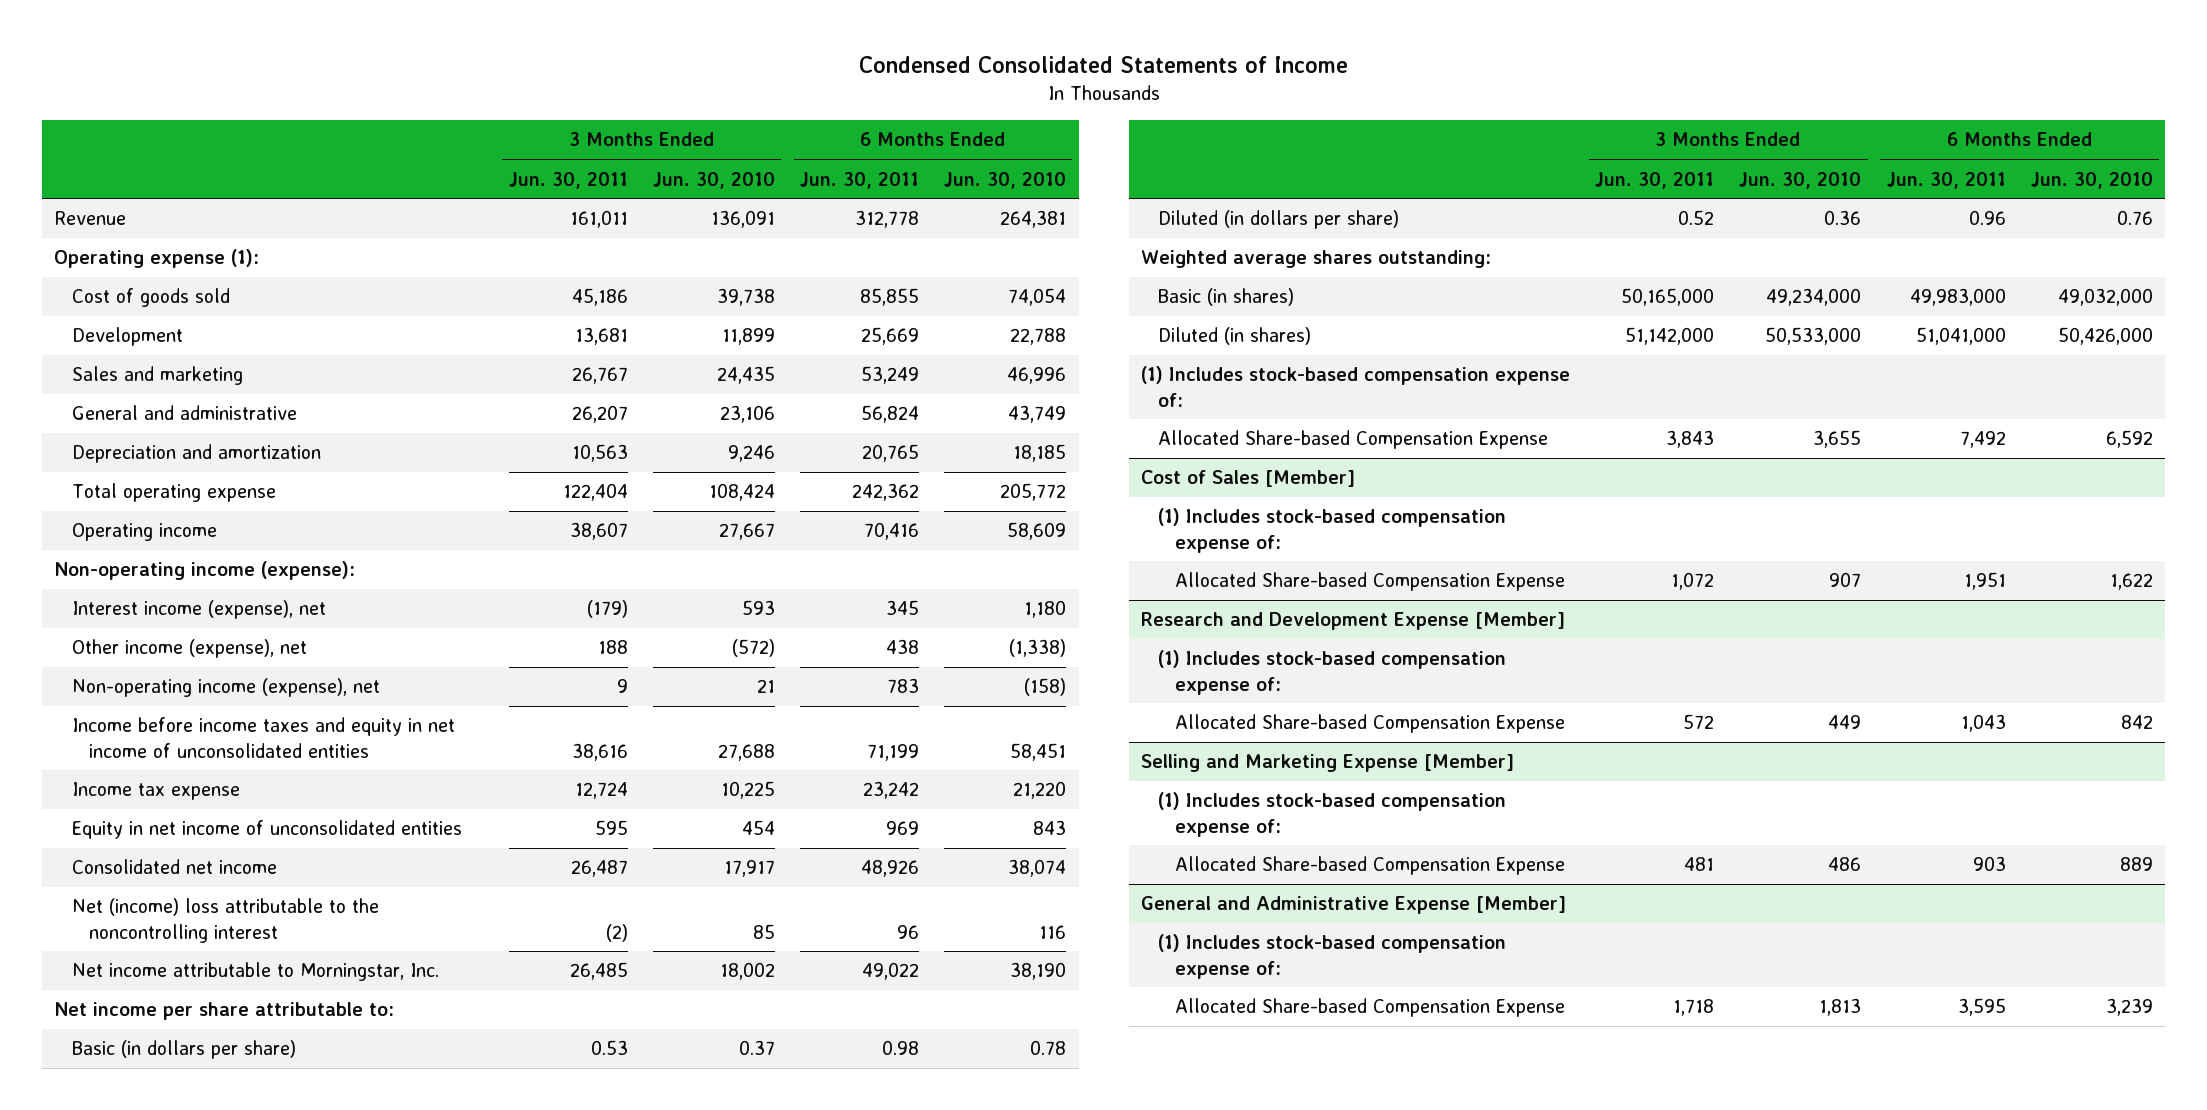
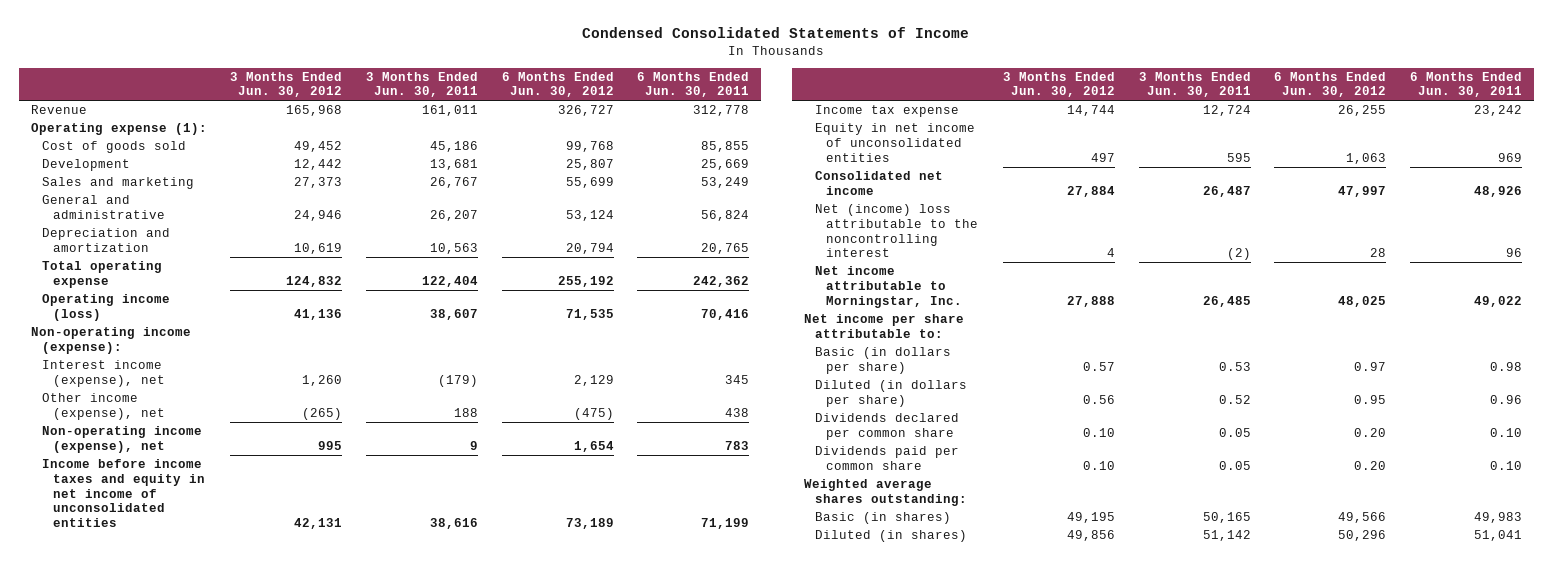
- | 3 Months Ended Jun. 30, 2011 | 3 Months Ended Jun. 30, 2010 | 6 Months Ended Jun. 30, 2011 | 6 Months Ended Jun. 30, 2010
+ | 3 Months Ended Jun. 30, 2012 | 3 Months Ended Jun. 30, 2011 | 6 Months Ended Jun. 30, 2012 | 6 Months Ended Jun. 30, 2011
- Operating income | 38,607 | 27,667 | 70,416 | 58,609
+ Operating income (loss) | 41,136 | 38,607 | 71,535 | 70,416
+ Dividends declared per common share | 0.10 | 0.05 | 0.20 | 0.10
+ Dividends paid per common share | 0.10 | 0.05 | 0.20 | 0.10
- Basic (in shares) | 50,165,000 | 49,234,000 | 49,983,000 | 49,032,000
- Diluted (in shares) | 51,142,000 | 50,533,000 | 51,041,000 | 50,426,000
- (1) Includes stock-based compensation expense of:
- Allocated Share-based Compensation Expense | 3,843 | 3,655 | 7,492 | 6,592
- Cost of Sales [Member]
- (1) Includes stock-based compensation expense of:
- Allocated Share-based Compensation Expense | 1,072 | 907 | 1,951 | 1,622
- Research and Development Expense [Member]
- (1) Includes stock-based compensation expense of:
- Allocated Share-based Compensation Expense | 572 | 449 | 1,043 | 842
- Selling and Marketing Expense [Member]
- (1) Includes stock-based compensation expense of:
- Allocated Share-based Compensation Expense | 481 | 486 | 903 | 889
- General and Administrative Expense [Member]
- (1) Includes stock-based compensation expense of:
- Allocated Share-based Compensation Expense | 1,718 | 1,813 | 3,595 | 3,239
+ Basic (in shares) | 49,195 | 50,165 | 49,566 | 49,983
+ Diluted (in shares) | 49,856 | 51,142 | 50,296 | 51,041

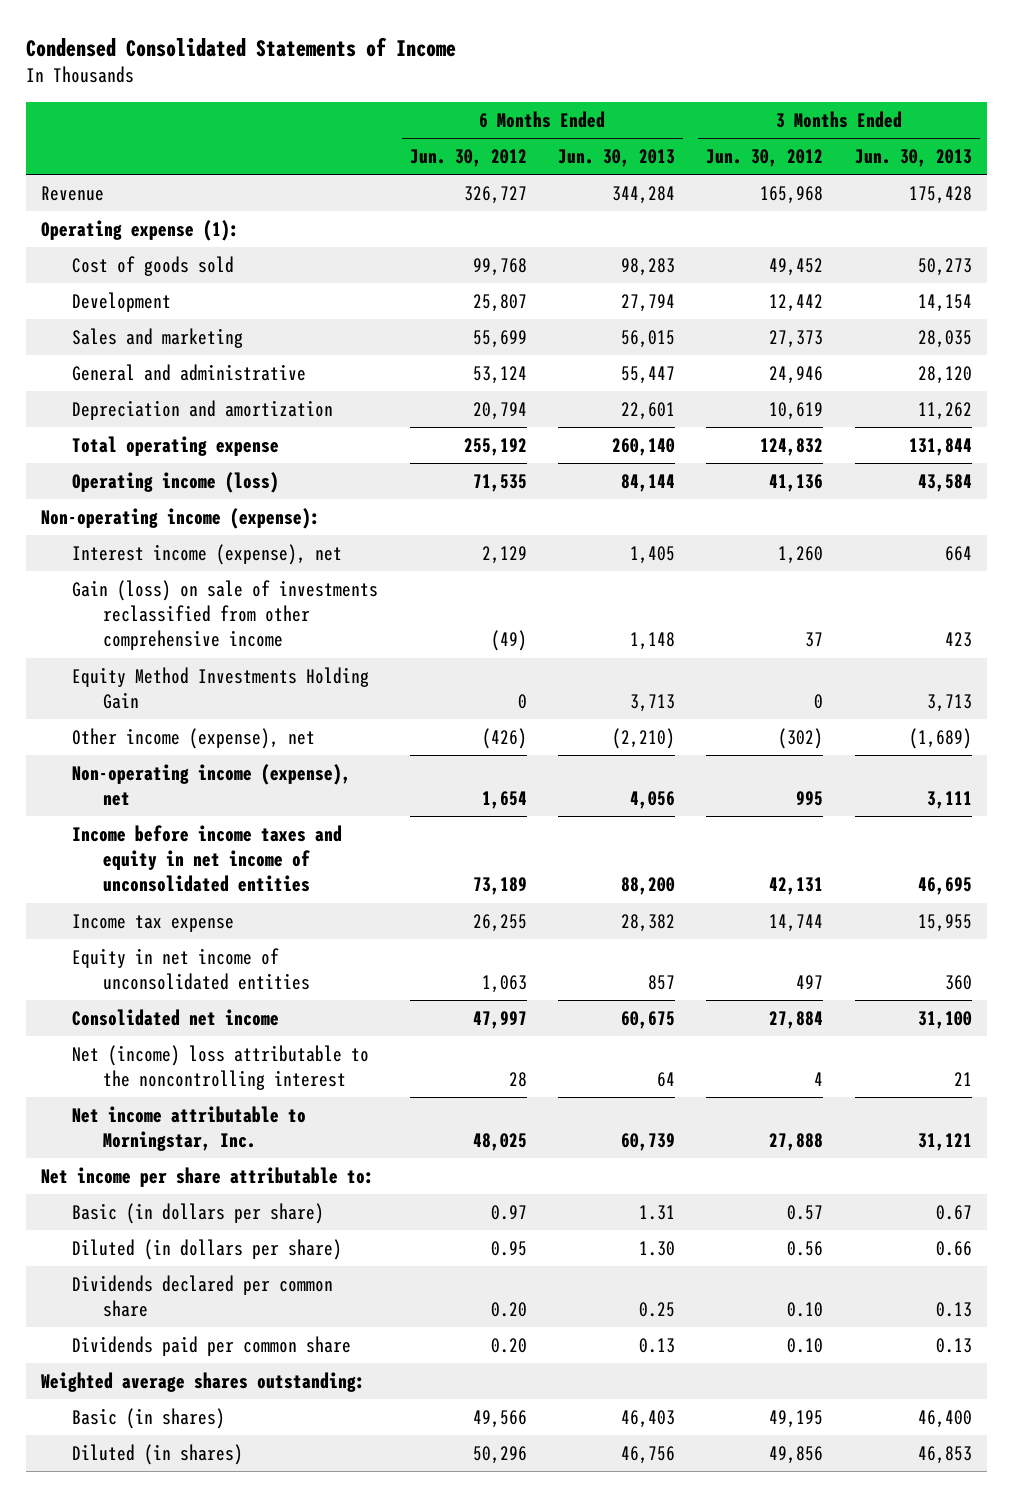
- | 3 Months Ended Jun. 30, 2012 | 3 Months Ended Jun. 30, 2011 | 6 Months Ended Jun. 30, 2012 | 6 Months Ended Jun. 30, 2011
+ | 6 Months Ended Jun. 30, 2012 | 6 Months Ended Jun. 30, 2013 | 3 Months Ended Jun. 30, 2012 | 3 Months Ended Jun. 30, 2013
- Other income (expense), net | (265) | 188 | (475) | 438
+ Gain (loss) on sale of investments reclassified from other comprehensive income | (49) | 1,148 | 37 | 423
+ Equity Method Investments Holding Gain | 0 | 3,713 | 0 | 3,713
+ Other income (expense), net | (426) | (2,210) | (302) | (1,689)

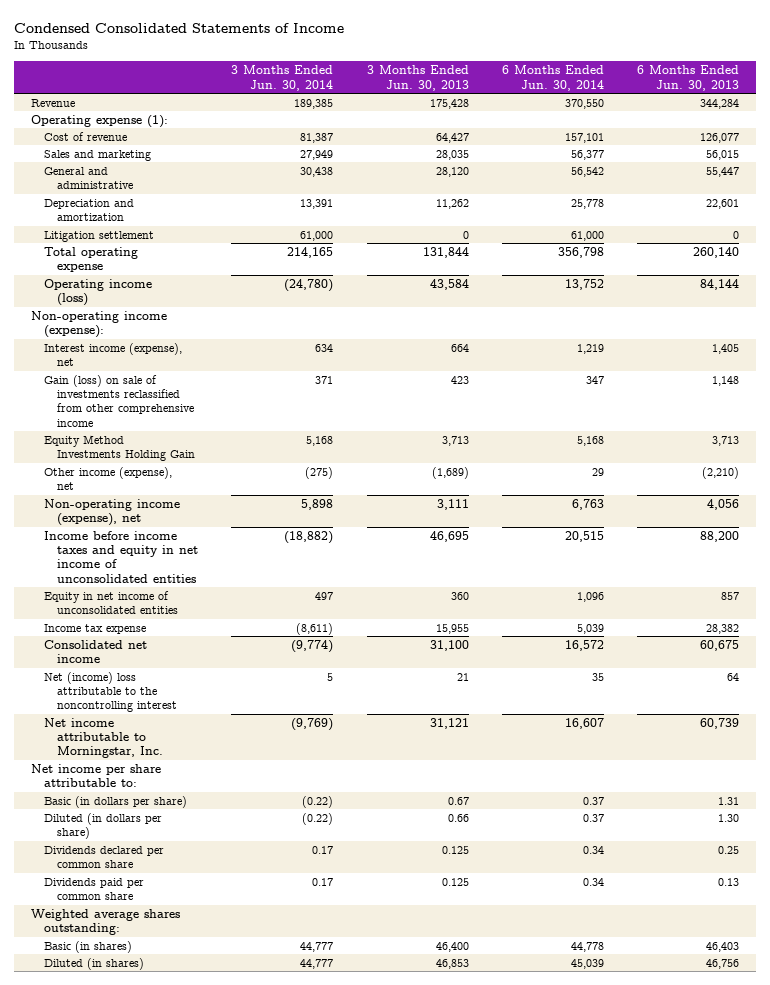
- | 6 Months Ended Jun. 30, 2012 | 6 Months Ended Jun. 30, 2013 | 3 Months Ended Jun. 30, 2012 | 3 Months Ended Jun. 30, 2013
+ | 3 Months Ended Jun. 30, 2014 | 3 Months Ended Jun. 30, 2013 | 6 Months Ended Jun. 30, 2014 | 6 Months Ended Jun. 30, 2013
- Cost of goods sold | 99,768 | 98,283 | 49,452 | 50,273
- Development | 25,807 | 27,794 | 12,442 | 14,154
+ Cost of revenue | 81,387 | 64,427 | 157,101 | 126,077
+ Litigation settlement | 61,000 | 0 | 61,000 | 0
moved down: Income tax expense | (8,611) | 15,955 | 5,039 | 28,382
- Dividends declared per common share | 0.20 | 0.25 | 0.10 | 0.13
- Dividends paid per common share | 0.20 | 0.13 | 0.10 | 0.13
+ Dividends declared per common share | 0.17 | 0.125 | 0.34 | 0.25
+ Dividends paid per common share | 0.17 | 0.125 | 0.34 | 0.13

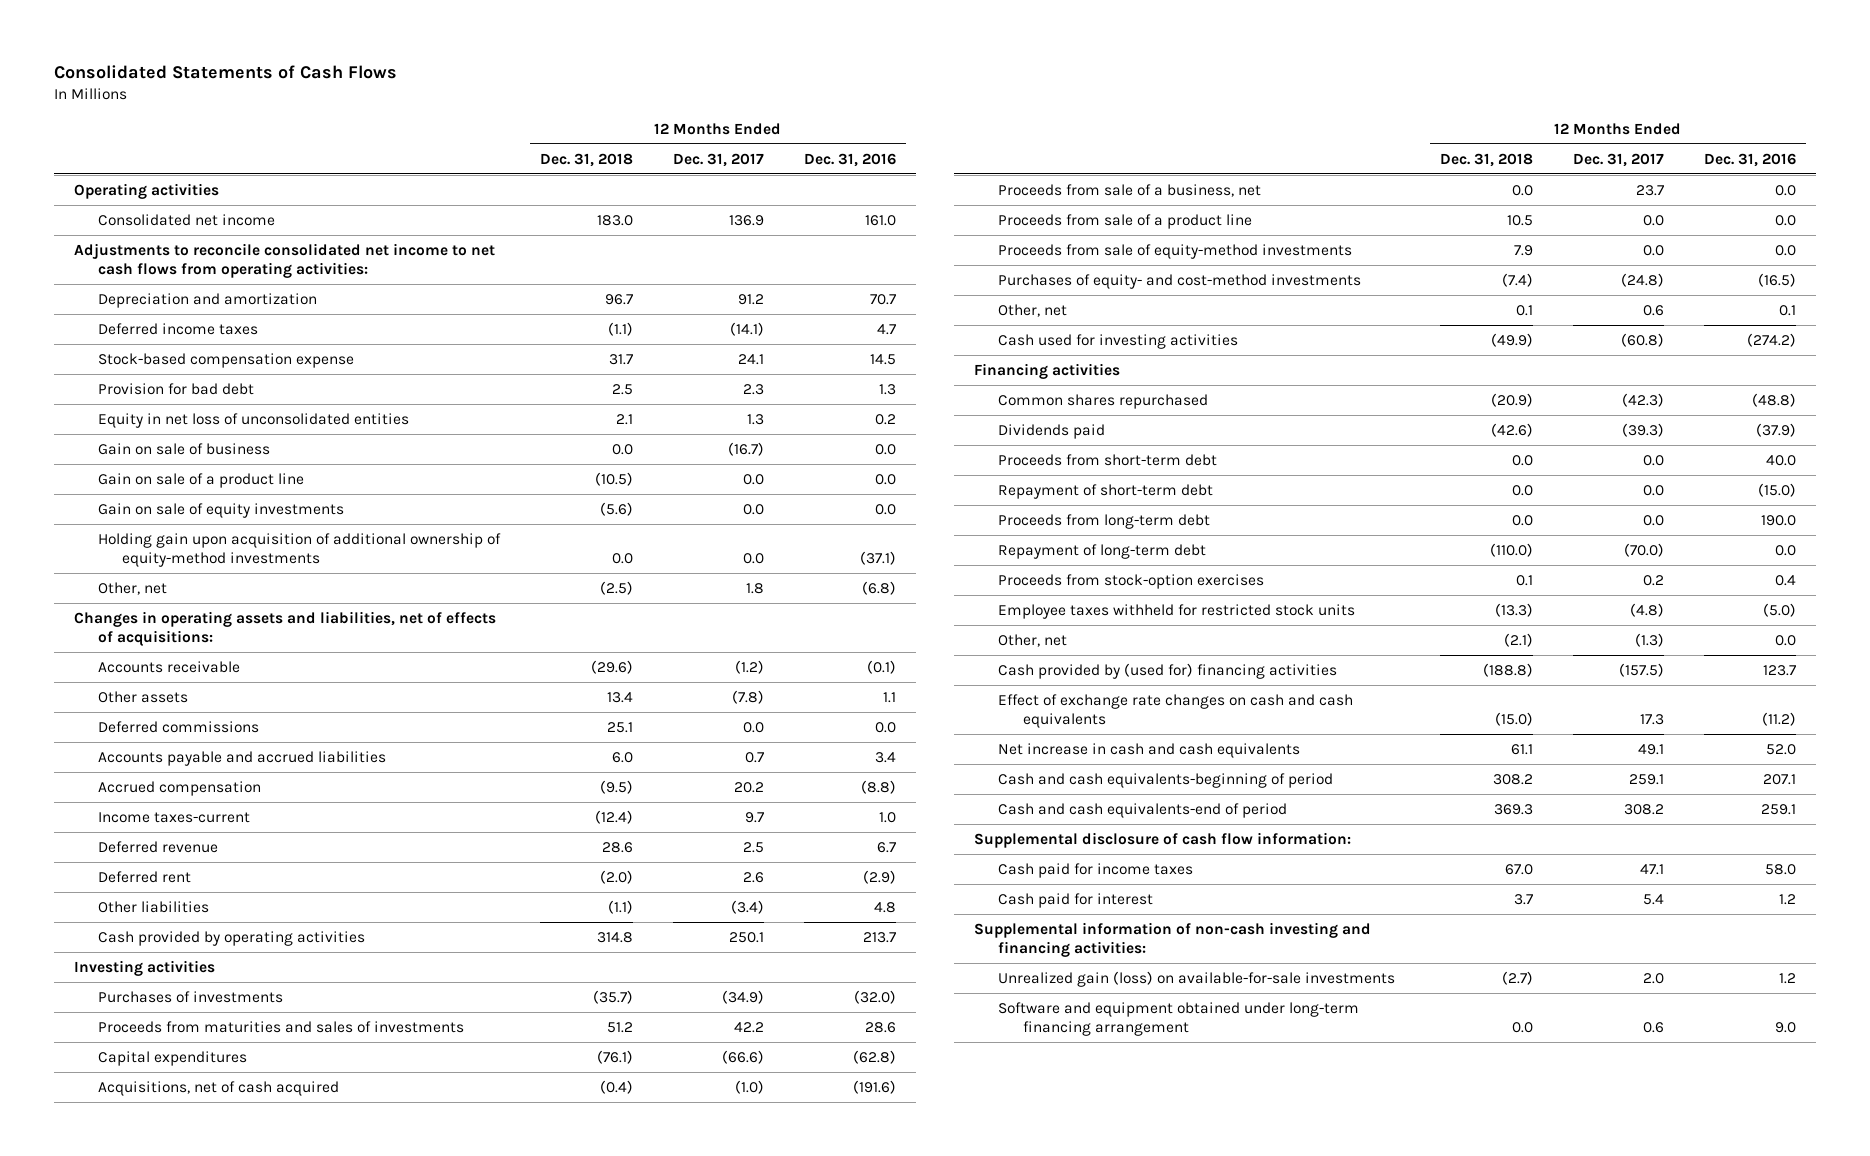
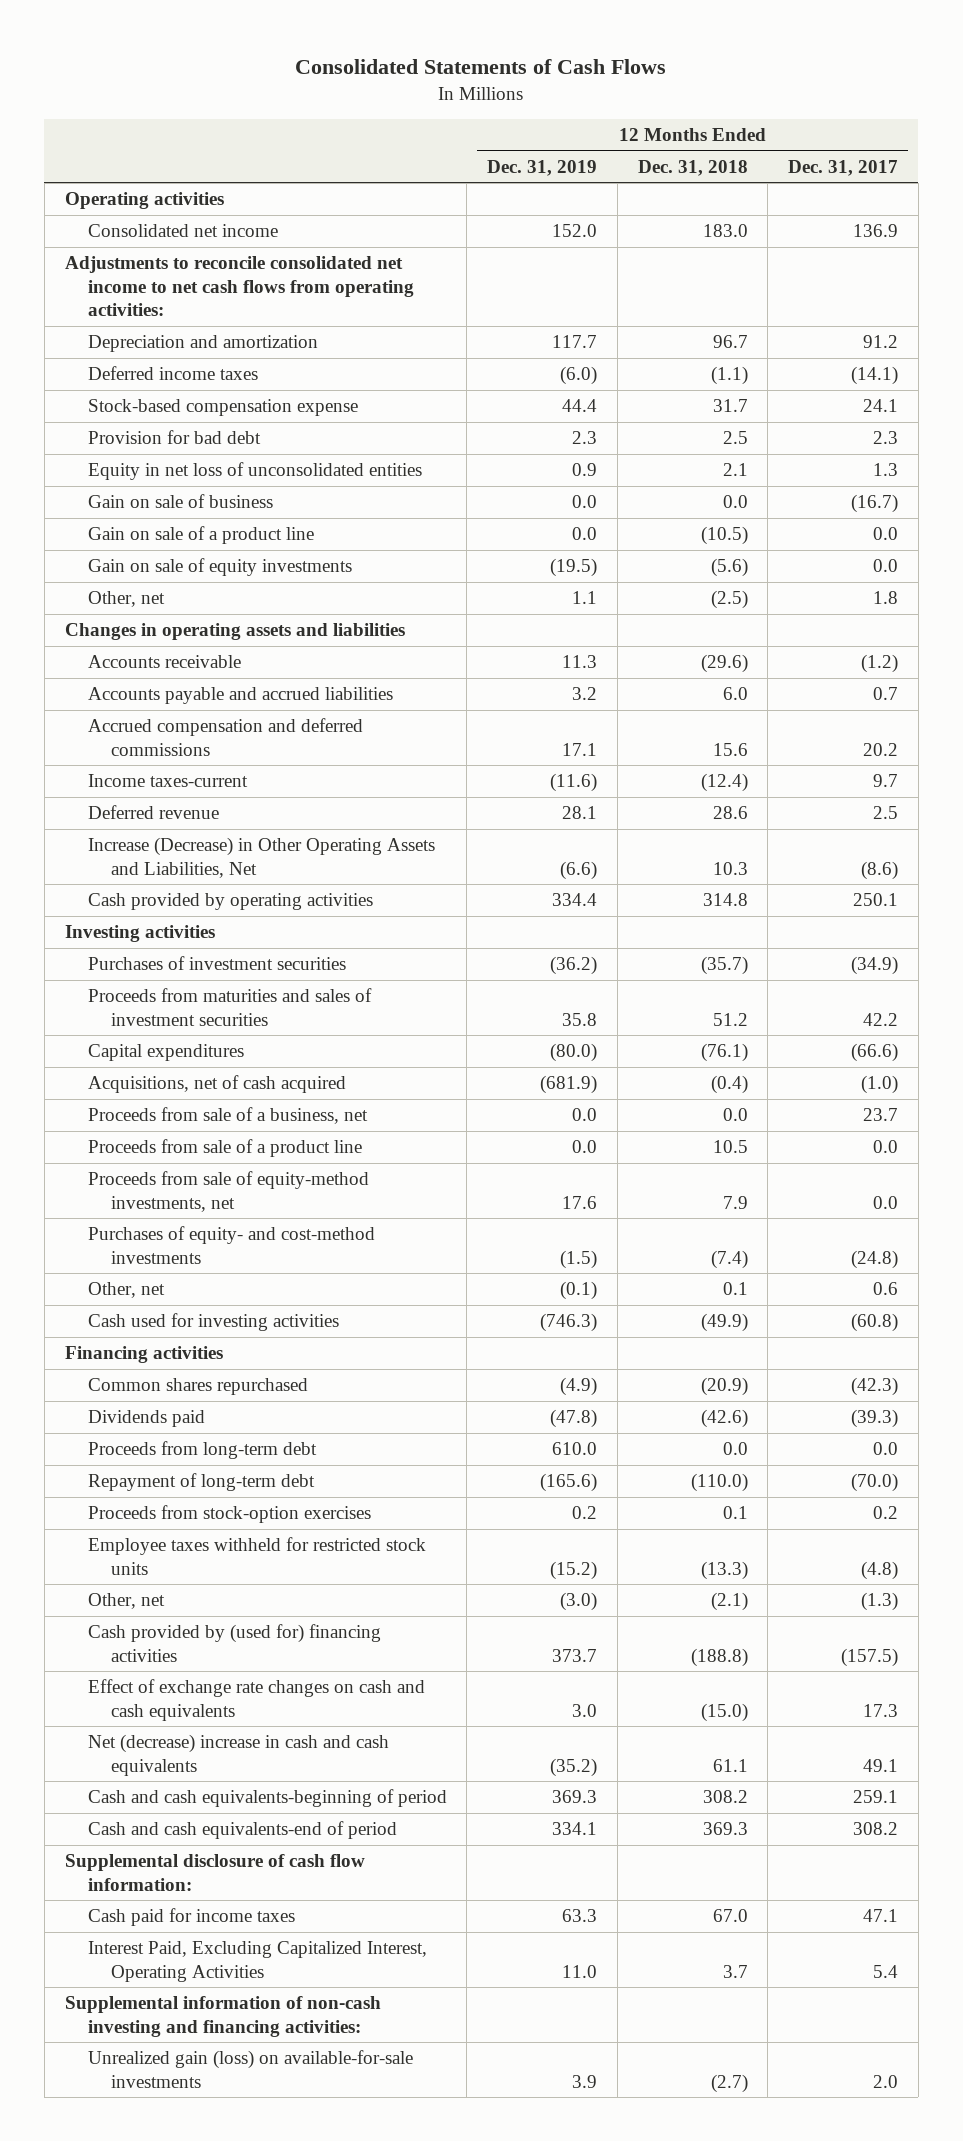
- | 12 Months Ended Dec. 31, 2018 | 12 Months Ended Dec. 31, 2017 | 12 Months Ended Dec. 31, 2016
+ | 12 Months Ended Dec. 31, 2019 | 12 Months Ended Dec. 31, 2018 | 12 Months Ended Dec. 31, 2017
- Holding gain upon acquisition of additional ownership of equity-method investments | 0.0 | 0.0 | (37.1)
- Changes in operating assets and liabilities, net of effects of acquisitions:
+ Changes in operating assets and liabilities
- Other assets | 13.4 | (7.8) | 1.1
- Deferred commissions | 25.1 | 0.0 | 0.0
- Accrued compensation | (9.5) | 20.2 | (8.8)
+ Accrued compensation and deferred commissions | 17.1 | 15.6 | 20.2
- Deferred rent | (2.0) | 2.6 | (2.9)
- Other liabilities | (1.1) | (3.4) | 4.8
+ Increase (Decrease) in Other Operating Assets and Liabilities, Net | (6.6) | 10.3 | (8.6)
- Purchases of investments | (35.7) | (34.9) | (32.0)
- Proceeds from maturities and sales of investments | 51.2 | 42.2 | 28.6
+ Purchases of investment securities | (36.2) | (35.7) | (34.9)
+ Proceeds from maturities and sales of investment securities | 35.8 | 51.2 | 42.2
- Proceeds from sale of equity-method investments | 7.9 | 0.0 | 0.0
+ Proceeds from sale of equity-method investments, net | 17.6 | 7.9 | 0.0
- Proceeds from short-term debt | 0.0 | 0.0 | 40.0
- Repayment of short-term debt | 0.0 | 0.0 | (15.0)
- Net increase in cash and cash equivalents | 61.1 | 49.1 | 52.0
+ Net (decrease) increase in cash and cash equivalents | (35.2) | 61.1 | 49.1
- Cash paid for interest | 3.7 | 5.4 | 1.2
+ Interest Paid, Excluding Capitalized Interest, Operating Activities | 11.0 | 3.7 | 5.4
- Software and equipment obtained under long-term financing arrangement | 0.0 | 0.6 | 9.0

